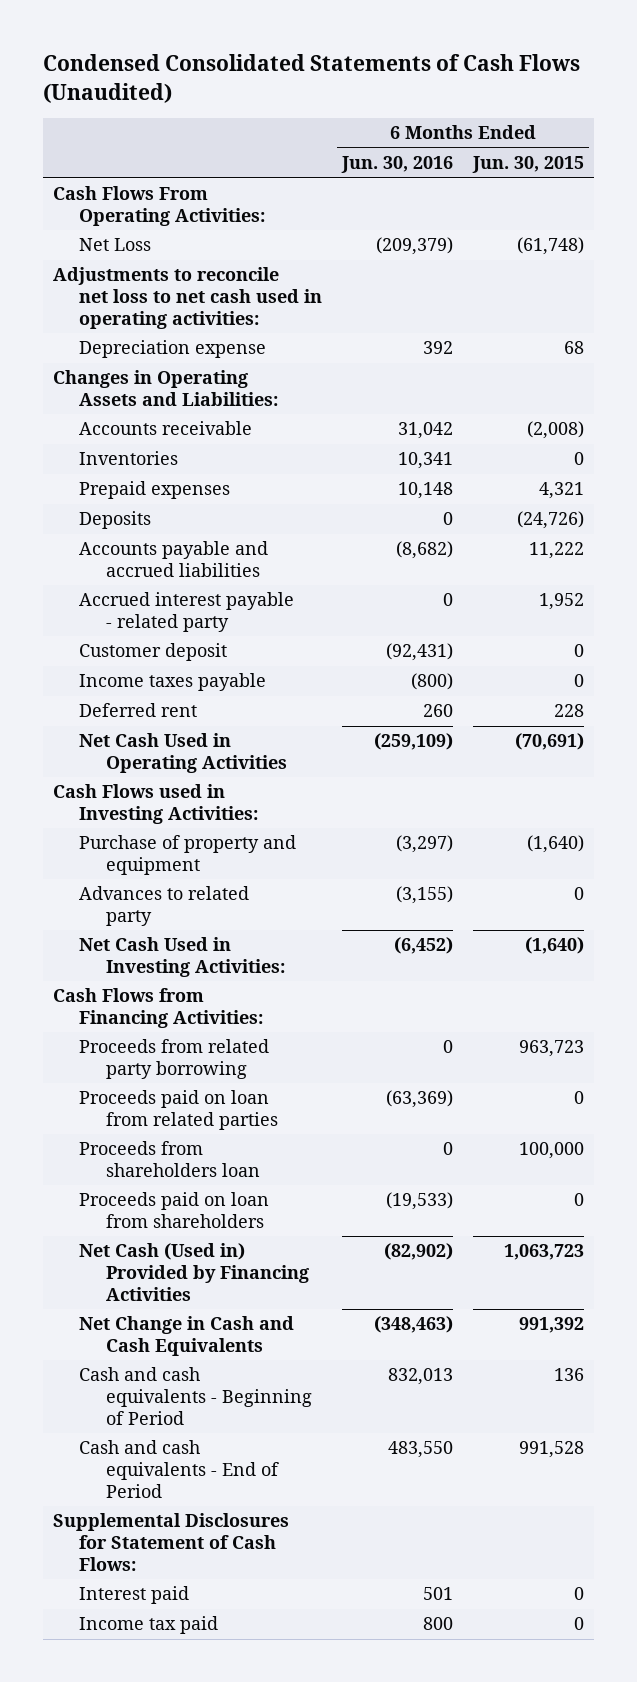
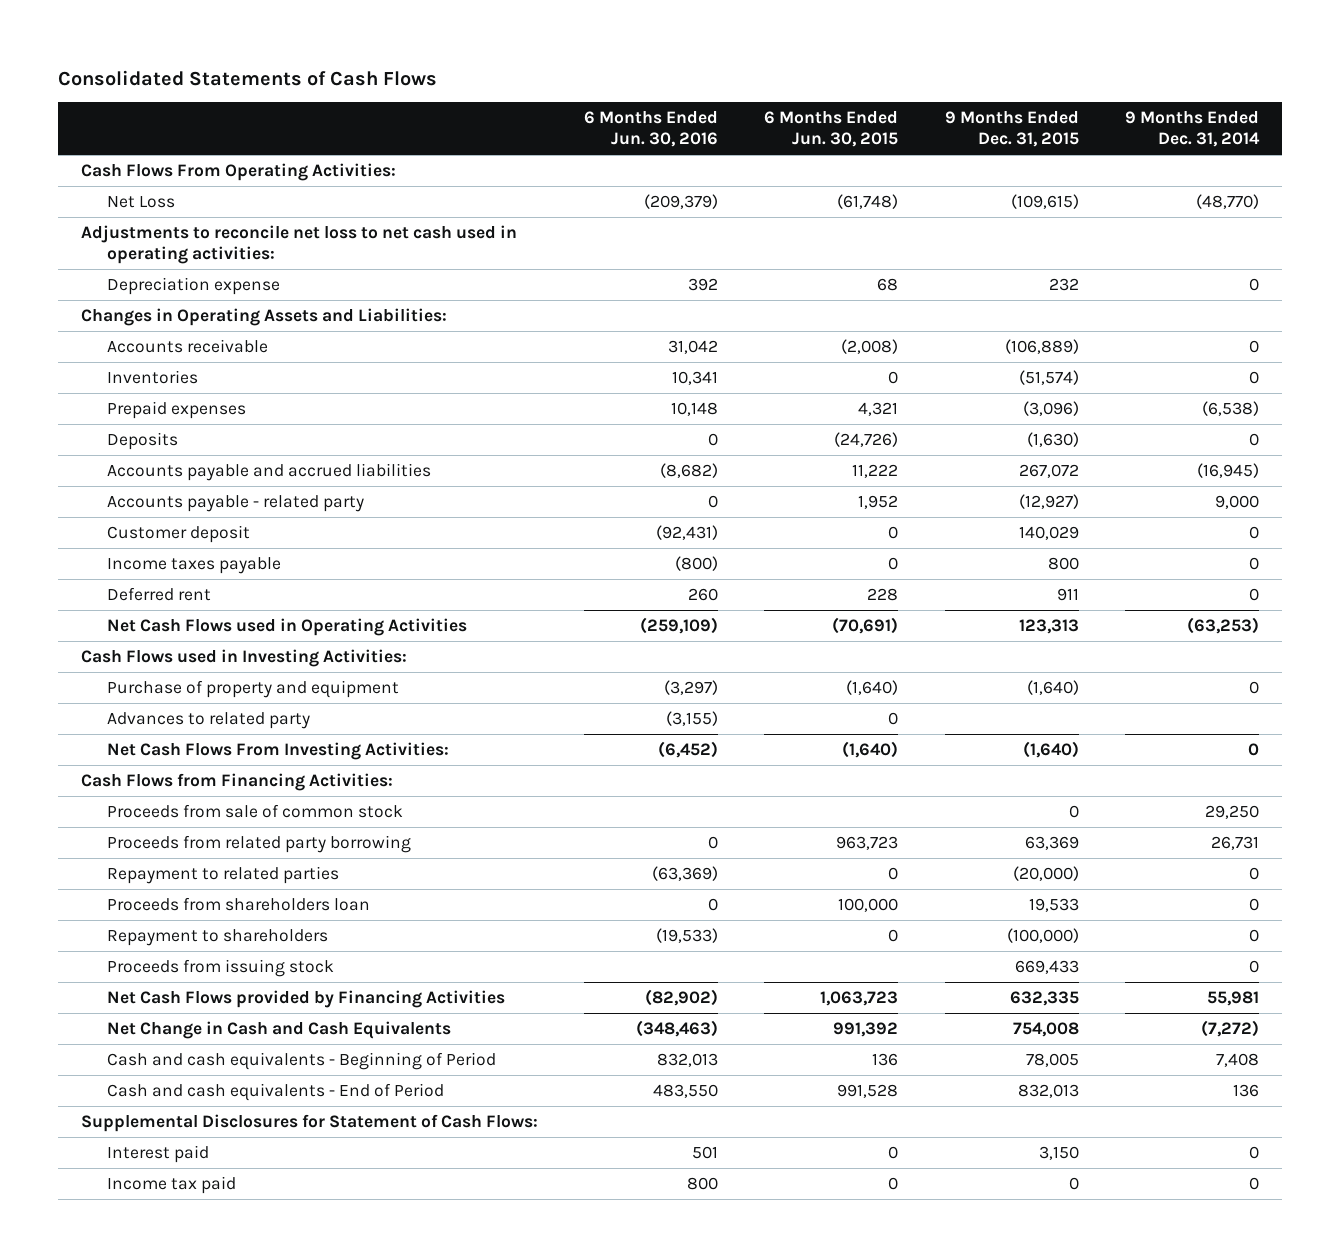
- Condensed Consolidated Statements of Cash Flows (Unaudited)
+ Consolidated Statements of Cash Flows
- | 6 Months Ended Jun. 30, 2016 | 6 Months Ended Jun. 30, 2015
+ | 6 Months Ended Jun. 30, 2016 | 6 Months Ended Jun. 30, 2015 | 9 Months Ended Dec. 31, 2015 | 9 Months Ended Dec. 31, 2014
- Accrued interest payable - related party | 0 | 1,952
+ Accounts payable - related party | 0 | 1,952 | (12,927) | 9,000
- Net Cash Used in Operating Activities | (259,109) | (70,691)
+ Net Cash Flows used in Operating Activities | (259,109) | (70,691) | 123,313 | (63,253)
- Net Cash Used in Investing Activities: | (6,452) | (1,640)
+ Net Cash Flows From Investing Activities: | (6,452) | (1,640) | (1,640) | 0
+ Proceeds from sale of common stock | | | 0 | 29,250
- Proceeds paid on loan from related parties | (63,369) | 0
+ Repayment to related parties | (63,369) | 0 | (20,000) | 0
- Proceeds paid on loan from shareholders | (19,533) | 0
- Net Cash (Used in) Provided by Financing Activities | (82,902) | 1,063,723
+ Repayment to shareholders | (19,533) | 0 | (100,000) | 0
+ Proceeds from issuing stock | | | 669,433 | 0
+ Net Cash Flows provided by Financing Activities | (82,902) | 1,063,723 | 632,335 | 55,981

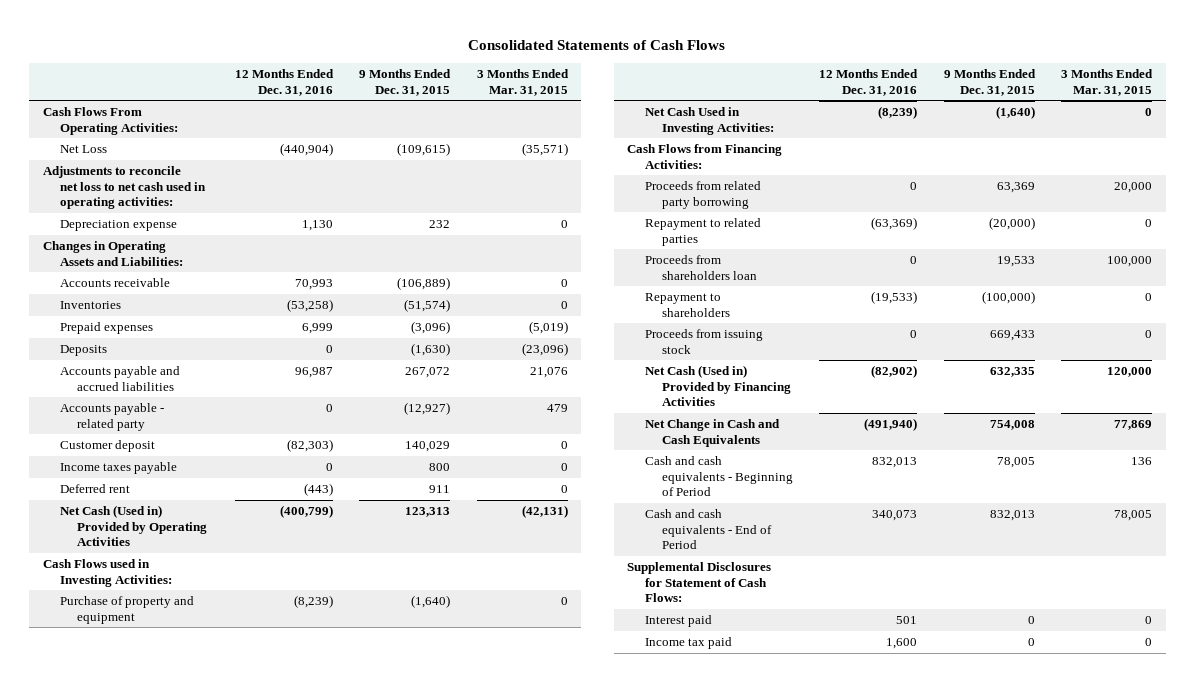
- | 6 Months Ended Jun. 30, 2016 | 6 Months Ended Jun. 30, 2015 | 9 Months Ended Dec. 31, 2015 | 9 Months Ended Dec. 31, 2014
+ | 12 Months Ended Dec. 31, 2016 | 9 Months Ended Dec. 31, 2015 | 3 Months Ended Mar. 31, 2015
- Net Cash Flows used in Operating Activities | (259,109) | (70,691) | 123,313 | (63,253)
+ Net Cash (Used in) Provided by Operating Activities | (400,799) | 123,313 | (42,131)
- Advances to related party | (3,155) | 0 | |
- Net Cash Flows From Investing Activities: | (6,452) | (1,640) | (1,640) | 0
+ Net Cash Used in Investing Activities: | (8,239) | (1,640) | 0
- Proceeds from sale of common stock | | | 0 | 29,250
- Net Cash Flows provided by Financing Activities | (82,902) | 1,063,723 | 632,335 | 55,981
+ Net Cash (Used in) Provided by Financing Activities | (82,902) | 632,335 | 120,000
- Interest paid | 501 | 0 | 3,150 | 0
+ Interest paid | 501 | 0 | 0

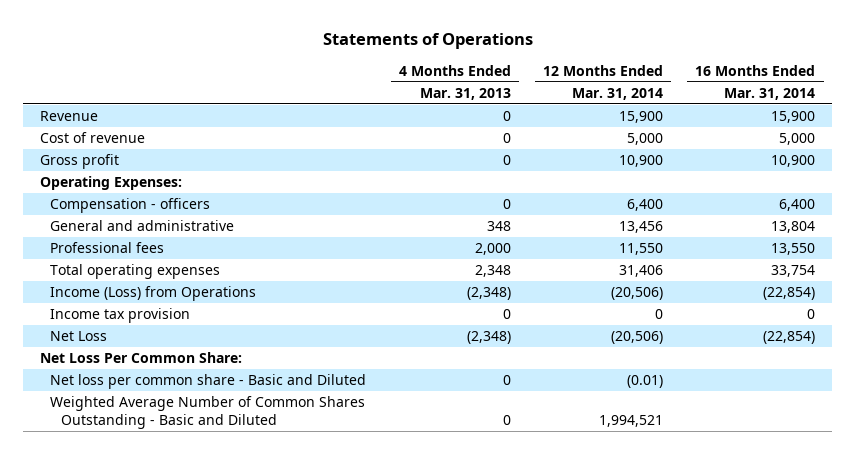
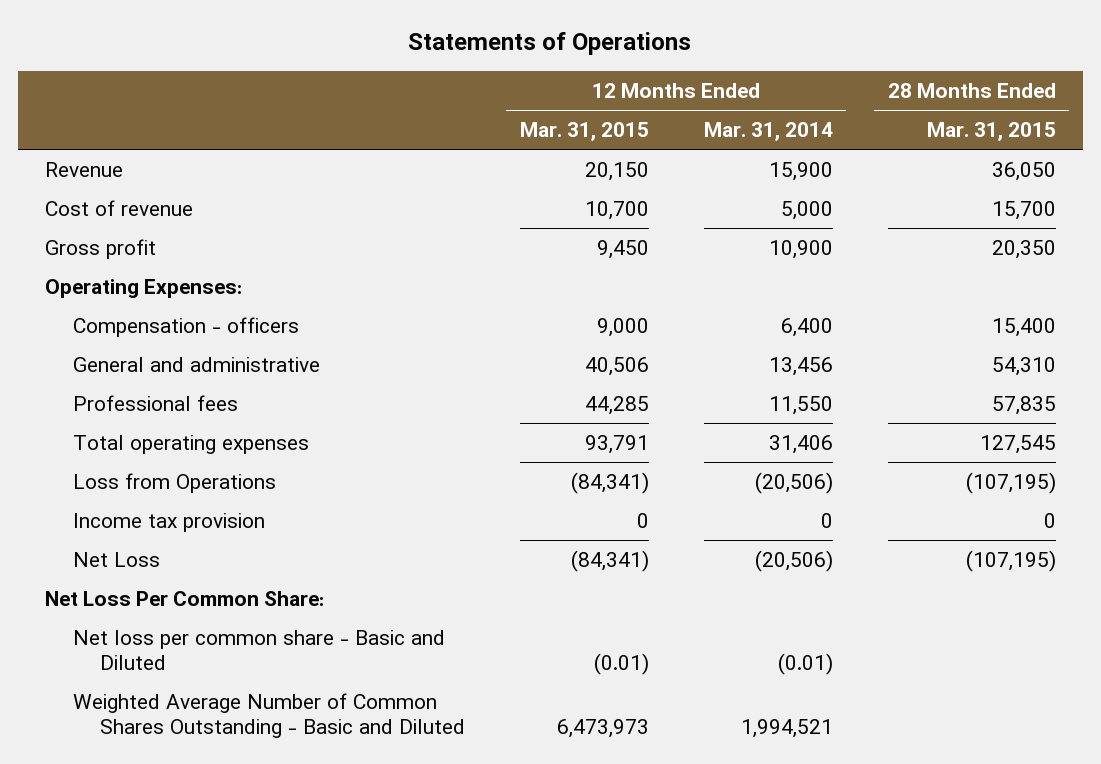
- | 4 Months Ended Mar. 31, 2013 | 12 Months Ended Mar. 31, 2014 | 16 Months Ended Mar. 31, 2014
+ | 12 Months Ended Mar. 31, 2015 | 12 Months Ended Mar. 31, 2014 | 28 Months Ended Mar. 31, 2015
- Income (Loss) from Operations | (2,348) | (20,506) | (22,854)
+ Loss from Operations | (84,341) | (20,506) | (107,195)

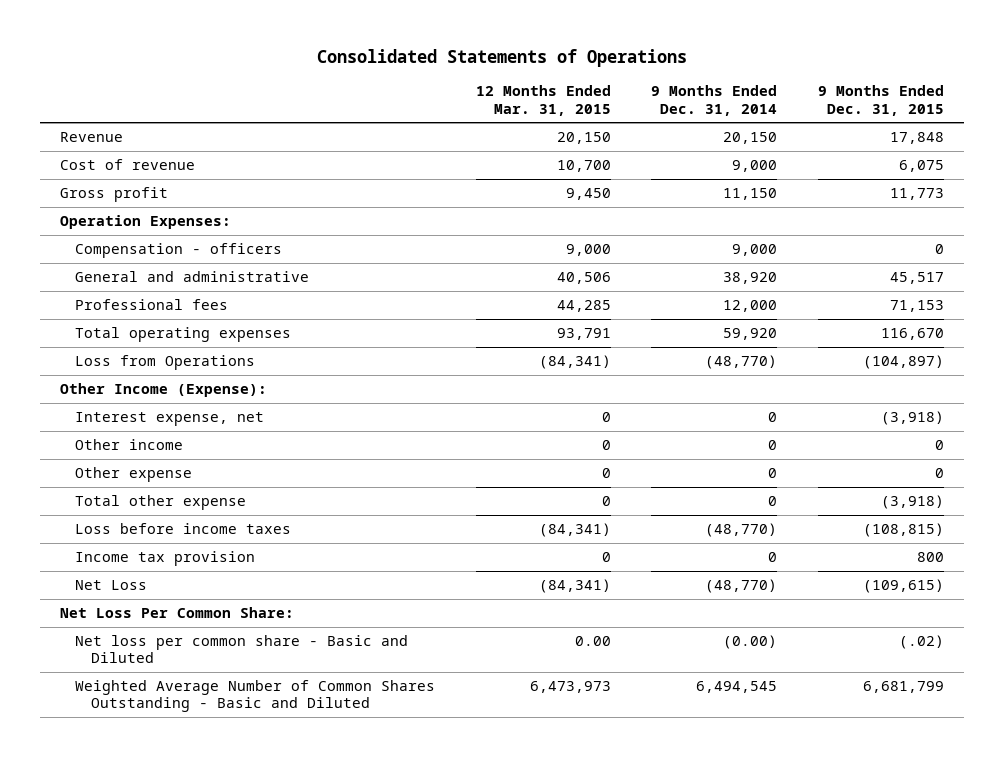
- Statements of Operations
+ Consolidated Statements of Operations
- | 12 Months Ended Mar. 31, 2015 | 12 Months Ended Mar. 31, 2014 | 28 Months Ended Mar. 31, 2015
+ | 12 Months Ended Mar. 31, 2015 | 9 Months Ended Dec. 31, 2014 | 9 Months Ended Dec. 31, 2015
- Operating Expenses:
+ Operation Expenses:
+ Other Income (Expense):
+ Interest expense, net | 0 | 0 | (3,918)
+ Other income | 0 | 0 | 0
+ Other expense | 0 | 0 | 0
+ Total other expense | 0 | 0 | (3,918)
+ Loss before income taxes | (84,341) | (48,770) | (108,815)
- Net loss per common share - Basic and Diluted | (0.01) | (0.01) |
+ Net loss per common share - Basic and Diluted | 0.00 | (0.00) | (.02)

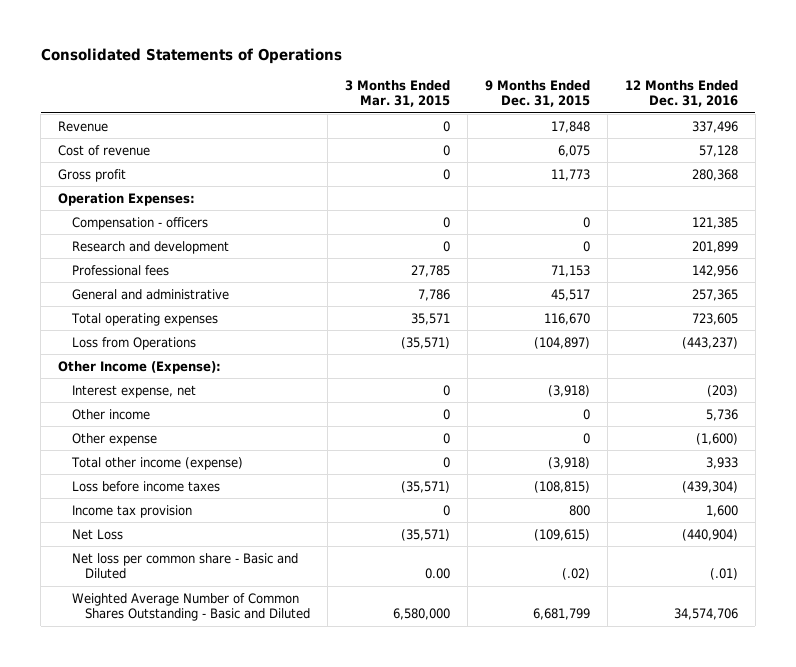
- | 12 Months Ended Mar. 31, 2015 | 9 Months Ended Dec. 31, 2014 | 9 Months Ended Dec. 31, 2015
+ | 3 Months Ended Mar. 31, 2015 | 9 Months Ended Dec. 31, 2015 | 12 Months Ended Dec. 31, 2016
+ Research and development | 0 | 0 | 201,899
moved down: General and administrative | 7,786 | 45,517 | 257,365
- Total other expense | 0 | 0 | (3,918)
+ Total other income (expense) | 0 | (3,918) | 3,933
- Net Loss Per Common Share:

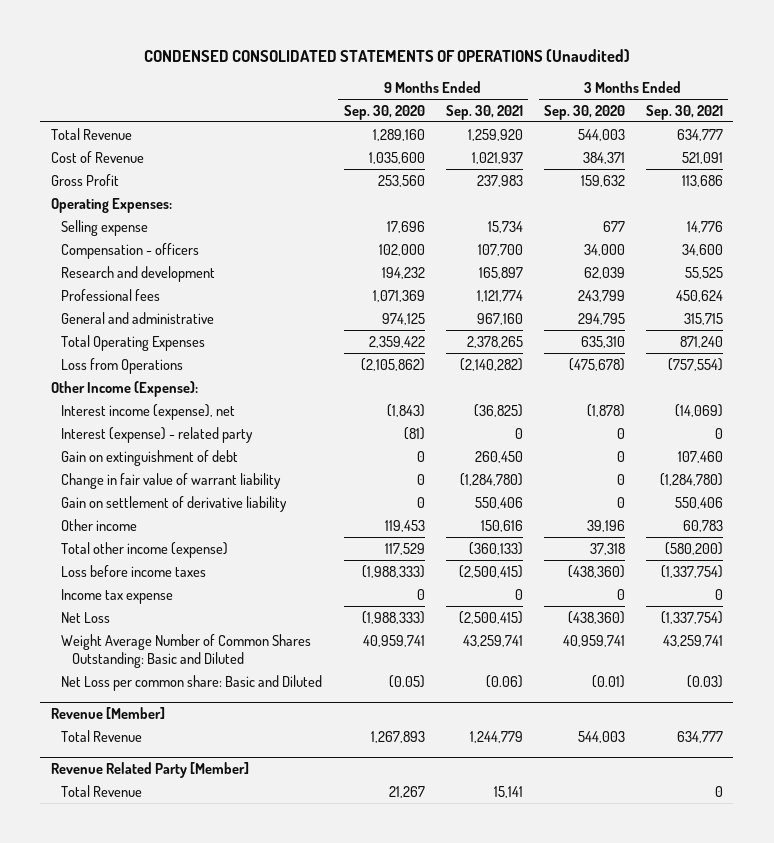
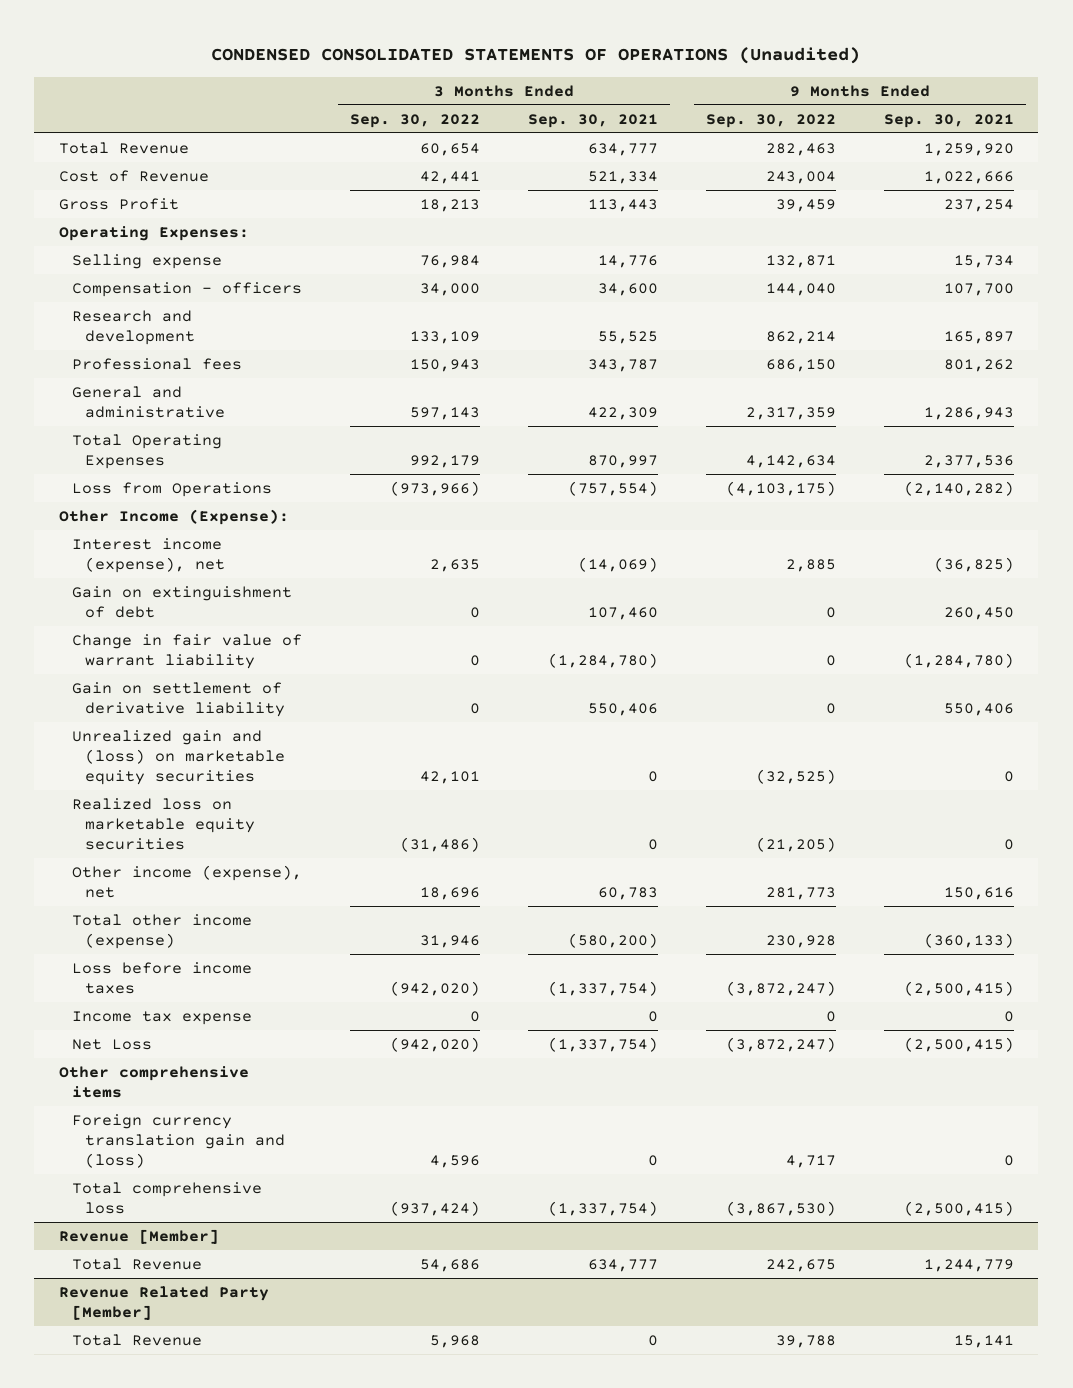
- | 9 Months Ended Sep. 30, 2020 | 9 Months Ended Sep. 30, 2021 | 3 Months Ended Sep. 30, 2020 | 3 Months Ended Sep. 30, 2021
+ | 3 Months Ended Sep. 30, 2022 | 3 Months Ended Sep. 30, 2021 | 9 Months Ended Sep. 30, 2022 | 9 Months Ended Sep. 30, 2021
- Cost of Revenue | 1,035,600 | 1,021,937 | 384,371 | 521,091
- Gross Profit | 253,560 | 237,983 | 159,632 | 113,686
+ Cost of Revenue | 42,441 | 521,334 | 243,004 | 1,022,666
+ Gross Profit | 18,213 | 113,443 | 39,459 | 237,254
- Professional fees | 1,071,369 | 1,121,774 | 243,799 | 450,624
- General and administrative | 974,125 | 967,160 | 294,795 | 315,715
- Total Operating Expenses | 2,359,422 | 2,378,265 | 635,310 | 871,240
+ Professional fees | 150,943 | 343,787 | 686,150 | 801,262
+ General and administrative | 597,143 | 422,309 | 2,317,359 | 1,286,943
+ Total Operating Expenses | 992,179 | 870,997 | 4,142,634 | 2,377,536
- Interest (expense) - related party | (81) | 0 | 0 | 0
- Other income | 119,453 | 150,616 | 39,196 | 60,783
+ Unrealized gain and (loss) on marketable equity securities | 42,101 | 0 | (32,525) | 0
+ Realized loss on marketable equity securities | (31,486) | 0 | (21,205) | 0
+ Other income (expense), net | 18,696 | 60,783 | 281,773 | 150,616
- Weight Average Number of Common Shares Outstanding: Basic and Diluted | 40,959,741 | 43,259,741 | 40,959,741 | 43,259,741
- Net Loss per common share: Basic and Diluted | (0.05) | (0.06) | (0.01) | (0.03)
+ Other comprehensive items
+ Foreign currency translation gain and (loss) | 4,596 | 0 | 4,717 | 0
+ Total comprehensive loss | (937,424) | (1,337,754) | (3,867,530) | (2,500,415)

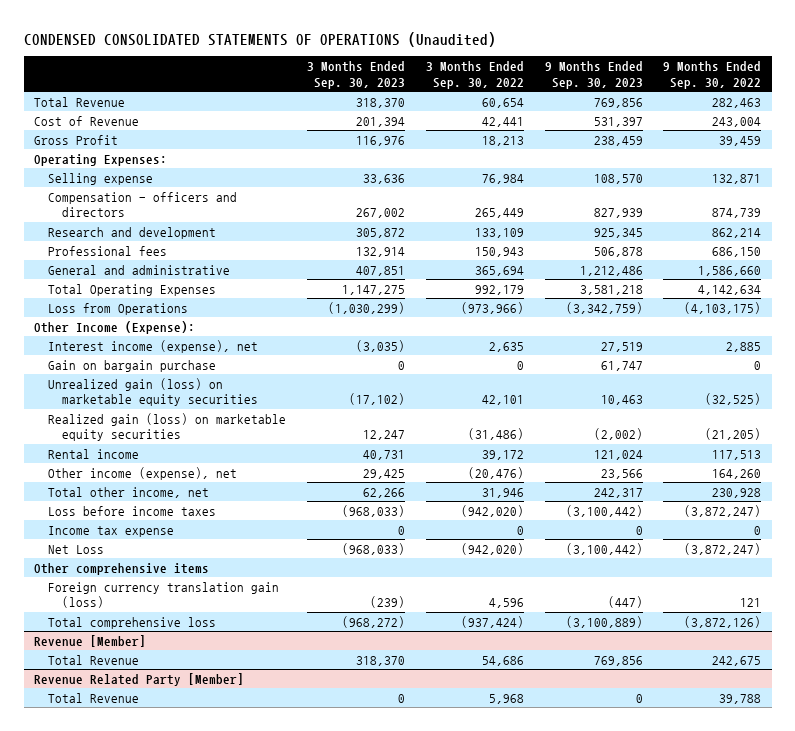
- | 3 Months Ended Sep. 30, 2022 | 3 Months Ended Sep. 30, 2021 | 9 Months Ended Sep. 30, 2022 | 9 Months Ended Sep. 30, 2021
+ | 3 Months Ended Sep. 30, 2023 | 3 Months Ended Sep. 30, 2022 | 9 Months Ended Sep. 30, 2023 | 9 Months Ended Sep. 30, 2022
- Compensation - officers | 34,000 | 34,600 | 144,040 | 107,700
+ Compensation - officers and directors | 267,002 | 265,449 | 827,939 | 874,739
- General and administrative | 597,143 | 422,309 | 2,317,359 | 1,286,943
+ General and administrative | 407,851 | 365,694 | 1,212,486 | 1,586,660
- Gain on extinguishment of debt | 0 | 107,460 | 0 | 260,450
- Change in fair value of warrant liability | 0 | (1,284,780) | 0 | (1,284,780)
- Gain on settlement of derivative liability | 0 | 550,406 | 0 | 550,406
- Unrealized gain and (loss) on marketable equity securities | 42,101 | 0 | (32,525) | 0
- Realized loss on marketable equity securities | (31,486) | 0 | (21,205) | 0
- Other income (expense), net | 18,696 | 60,783 | 281,773 | 150,616
- Total other income (expense) | 31,946 | (580,200) | 230,928 | (360,133)
+ Gain on bargain purchase | 0 | 0 | 61,747 | 0
+ Unrealized gain (loss) on marketable equity securities | (17,102) | 42,101 | 10,463 | (32,525)
+ Realized gain (loss) on marketable equity securities | 12,247 | (31,486) | (2,002) | (21,205)
+ Rental income | 40,731 | 39,172 | 121,024 | 117,513
+ Other income (expense), net | 29,425 | (20,476) | 23,566 | 164,260
+ Total other income, net | 62,266 | 31,946 | 242,317 | 230,928
- Foreign currency translation gain and (loss) | 4,596 | 0 | 4,717 | 0
- Total comprehensive loss | (937,424) | (1,337,754) | (3,867,530) | (2,500,415)
+ Foreign currency translation gain (loss) | (239) | 4,596 | (447) | 121
+ Total comprehensive loss | (968,272) | (937,424) | (3,100,889) | (3,872,126)

